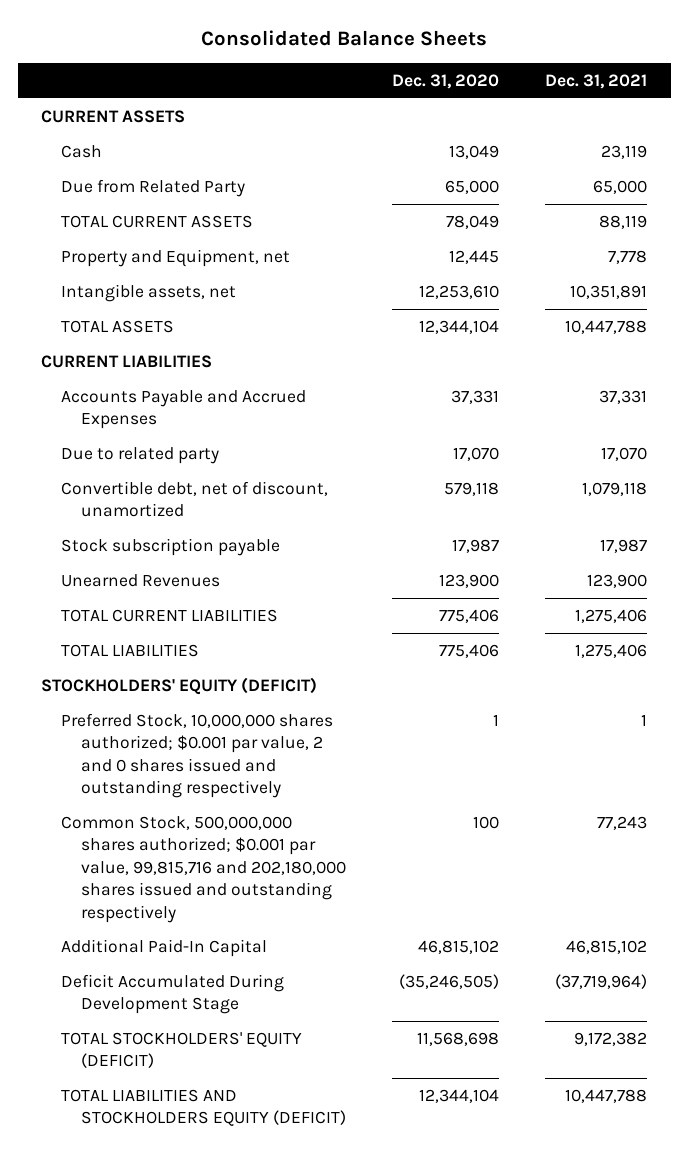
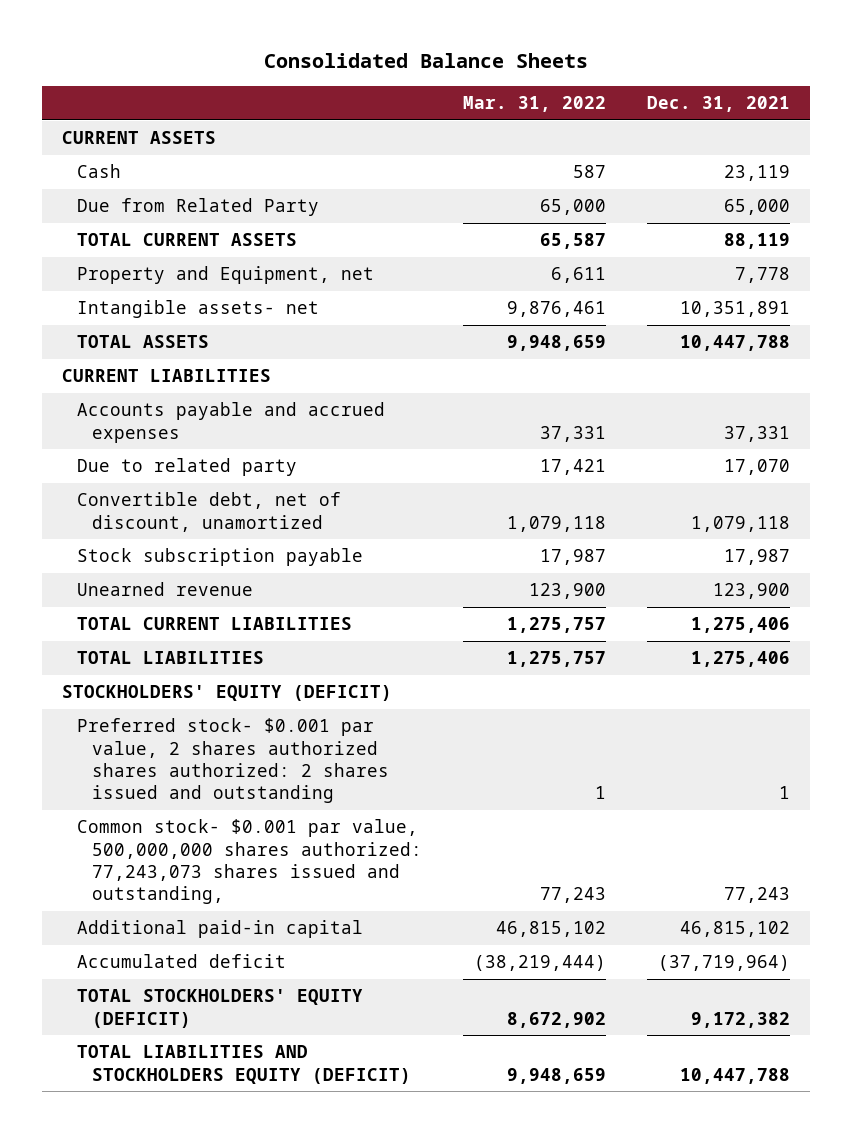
- | Dec. 31, 2020 | Dec. 31, 2021
+ | Mar. 31, 2022 | Dec. 31, 2021
- Intangible assets, net | 12,253,610 | 10,351,891
+ Intangible assets- net | 9,876,461 | 10,351,891
- Accounts Payable and Accrued Expenses | 37,331 | 37,331
+ Accounts payable and accrued expenses | 37,331 | 37,331
- Unearned Revenues | 123,900 | 123,900
+ Unearned revenue | 123,900 | 123,900
- Preferred Stock, 10,000,000 shares authorized; $0.001 par value, 2 and 0 shares issued and outstanding respectively | 1 | 1
- Common Stock, 500,000,000 shares authorized; $0.001 par value, 99,815,716 and 202,180,000 shares issued and outstanding respectively | 100 | 77,243
- Additional Paid-In Capital | 46,815,102 | 46,815,102
- Deficit Accumulated During Development Stage | (35,246,505) | (37,719,964)
+ Preferred stock- $0.001 par value, 2 shares authorized shares authorized: 2 shares issued and outstanding | 1 | 1
+ Common stock- $0.001 par value, 500,000,000 shares authorized: 77,243,073 shares issued and outstanding, | 77,243 | 77,243
+ Additional paid-in capital | 46,815,102 | 46,815,102
+ Accumulated deficit | (38,219,444) | (37,719,964)

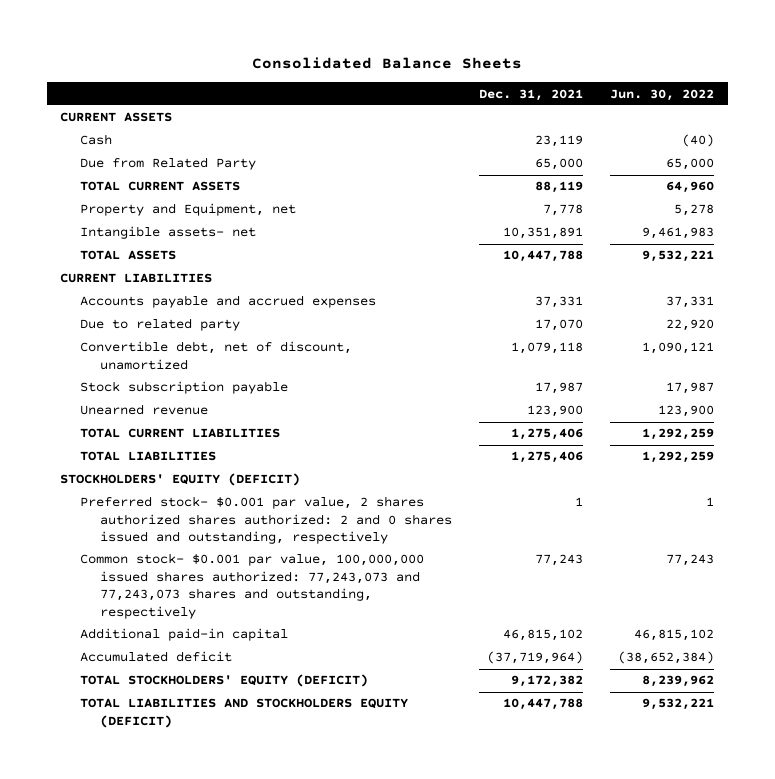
- | Mar. 31, 2022 | Dec. 31, 2021
+ | Dec. 31, 2021 | Jun. 30, 2022
- Preferred stock- $0.001 par value, 2 shares authorized shares authorized: 2 shares issued and outstanding | 1 | 1
- Common stock- $0.001 par value, 500,000,000 shares authorized: 77,243,073 shares issued and outstanding, | 77,243 | 77,243
+ Preferred stock- $0.001 par value, 2 shares authorized shares authorized: 2 and 0 shares issued and outstanding, respectively | 1 | 1
+ Common stock- $0.001 par value, 100,000,000 issued shares authorized: 77,243,073 and 77,243,073 shares and outstanding, respectively | 77,243 | 77,243

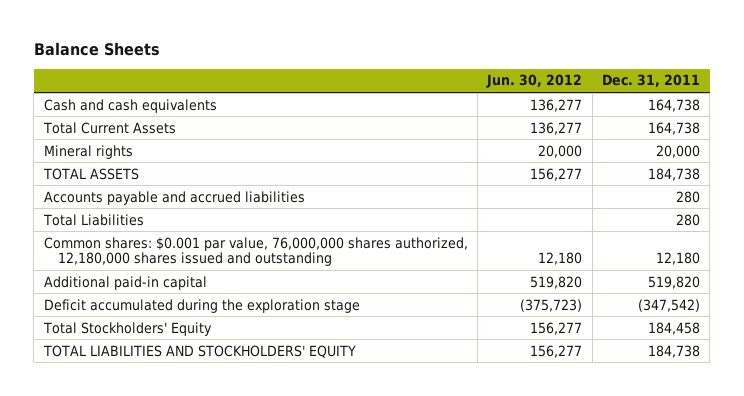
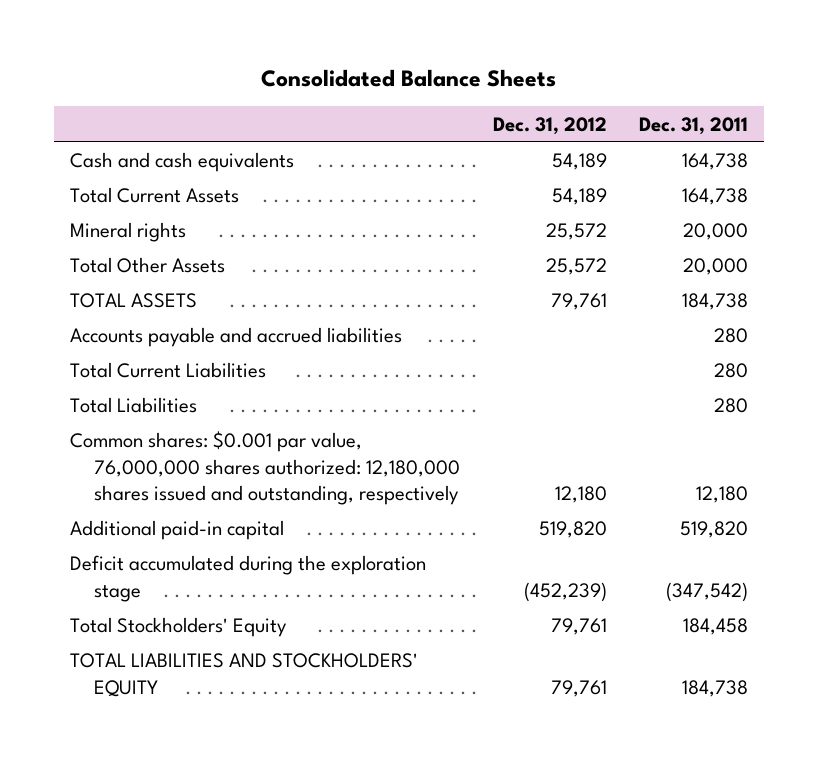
- Balance Sheets
+ Consolidated Balance Sheets
- | Jun. 30, 2012 | Dec. 31, 2011
+ | Dec. 31, 2012 | Dec. 31, 2011
+ Total Other Assets | 25,572 | 20,000
+ Total Current Liabilities | | 280
- Common shares: $0.001 par value, 76,000,000 shares authorized, 12,180,000 shares issued and outstanding | 12,180 | 12,180
+ Common shares: $0.001 par value, 76,000,000 shares authorized: 12,180,000 shares issued and outstanding, respectively | 12,180 | 12,180

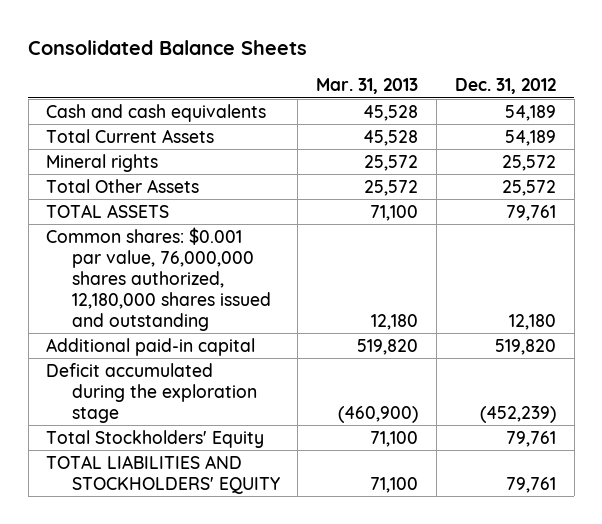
- | Dec. 31, 2012 | Dec. 31, 2011
+ | Mar. 31, 2013 | Dec. 31, 2012
- Accounts payable and accrued liabilities | | 280
- Total Current Liabilities | | 280
- Total Liabilities | | 280
- Common shares: $0.001 par value, 76,000,000 shares authorized: 12,180,000 shares issued and outstanding, respectively | 12,180 | 12,180
+ Common shares: $0.001 par value, 76,000,000 shares authorized, 12,180,000 shares issued and outstanding | 12,180 | 12,180

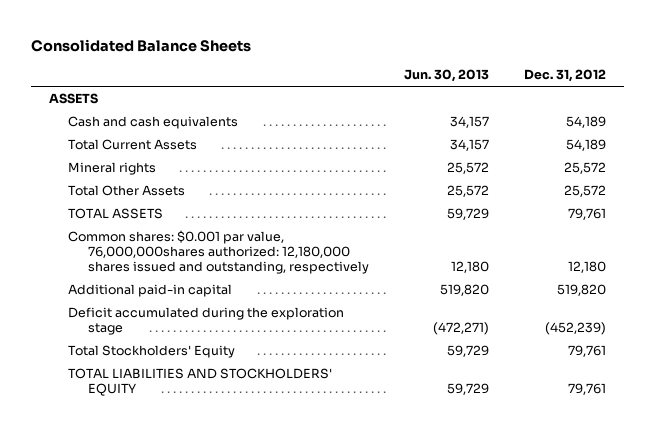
- | Mar. 31, 2013 | Dec. 31, 2012
+ | Jun. 30, 2013 | Dec. 31, 2012
+ ASSETS
- Common shares: $0.001 par value, 76,000,000 shares authorized, 12,180,000 shares issued and outstanding | 12,180 | 12,180
+ Common shares: $0.001 par value, 76,000,000shares authorized: 12,180,000 shares issued and outstanding, respectively | 12,180 | 12,180

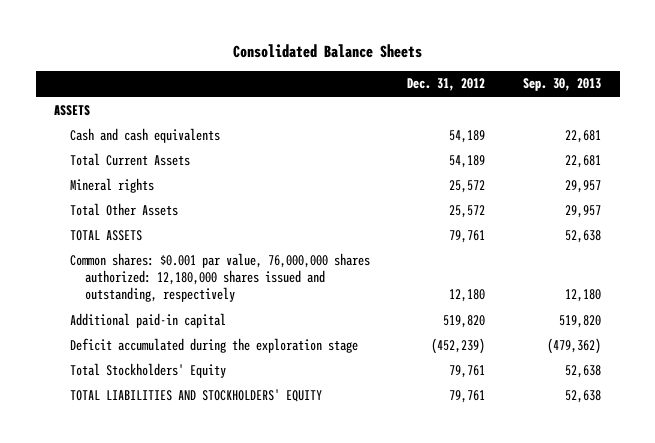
- | Jun. 30, 2013 | Dec. 31, 2012
+ | Dec. 31, 2012 | Sep. 30, 2013
- Common shares: $0.001 par value, 76,000,000shares authorized: 12,180,000 shares issued and outstanding, respectively | 12,180 | 12,180
+ Common shares: $0.001 par value, 76,000,000 shares authorized: 12,180,000 shares issued and outstanding, respectively | 12,180 | 12,180

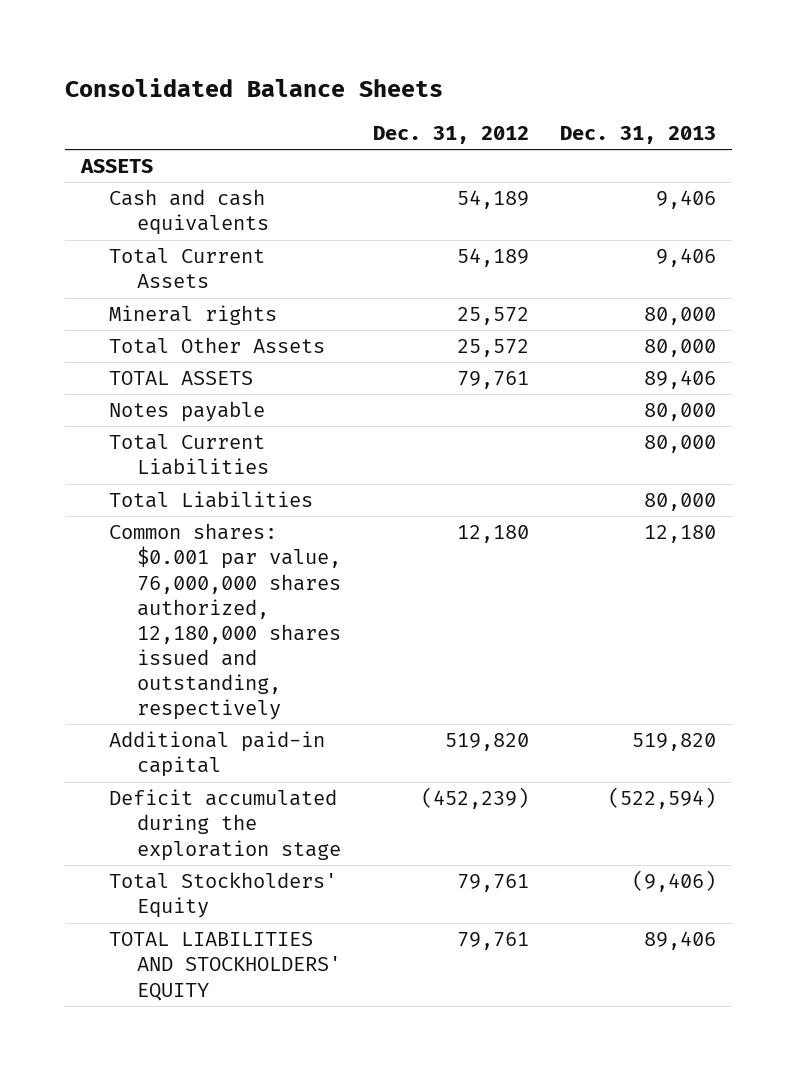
- | Dec. 31, 2012 | Sep. 30, 2013
+ | Dec. 31, 2012 | Dec. 31, 2013
- Common shares: $0.001 par value, 76,000,000 shares authorized: 12,180,000 shares issued and outstanding, respectively | 12,180 | 12,180
+ Notes payable | | 80,000
+ Total Current Liabilities | | 80,000
+ Total Liabilities | | 80,000
+ Common shares: $0.001 par value, 76,000,000 shares authorized, 12,180,000 shares issued and outstanding, respectively | 12,180 | 12,180

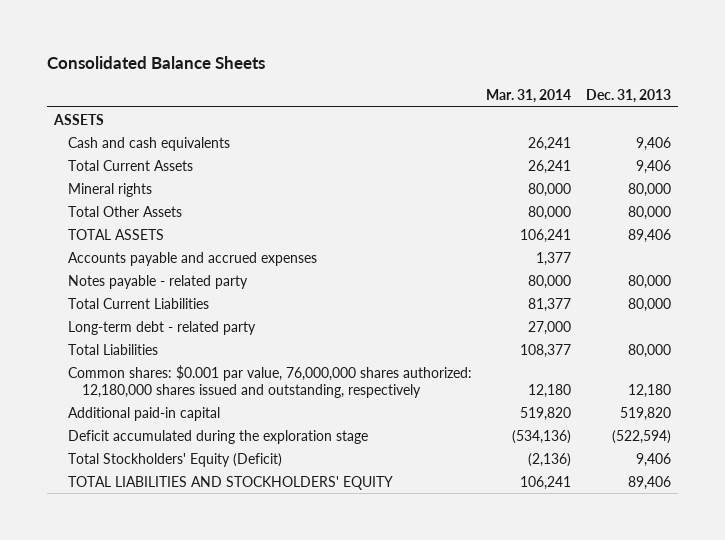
- | Dec. 31, 2012 | Dec. 31, 2013
+ | Mar. 31, 2014 | Dec. 31, 2013
- Notes payable | | 80,000
+ Accounts payable and accrued expenses | 1,377 |
+ Notes payable - related party | 80,000 | 80,000
+ Long-term debt - related party | 27,000 |
- Common shares: $0.001 par value, 76,000,000 shares authorized, 12,180,000 shares issued and outstanding, respectively | 12,180 | 12,180
+ Common shares: $0.001 par value, 76,000,000 shares authorized: 12,180,000 shares issued and outstanding, respectively | 12,180 | 12,180
- Total Stockholders' Equity | 79,761 | (9,406)
+ Total Stockholders' Equity (Deficit) | (2,136) | 9,406

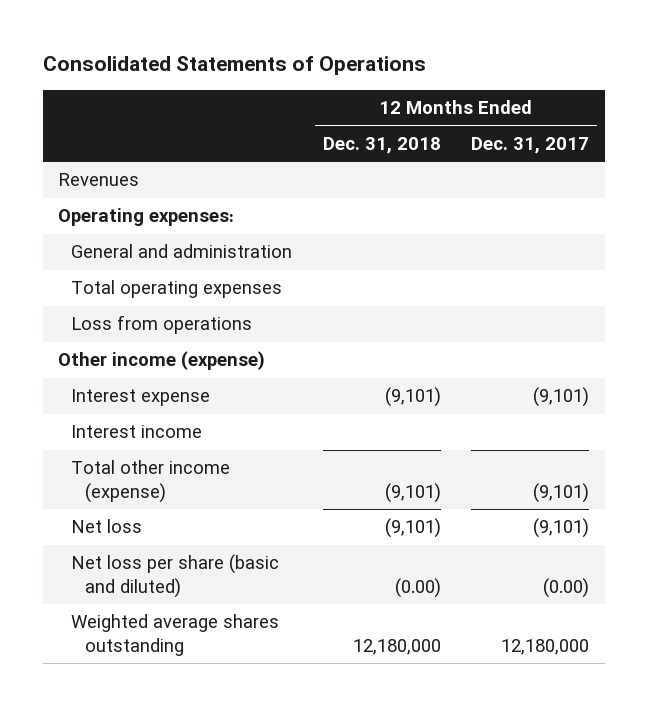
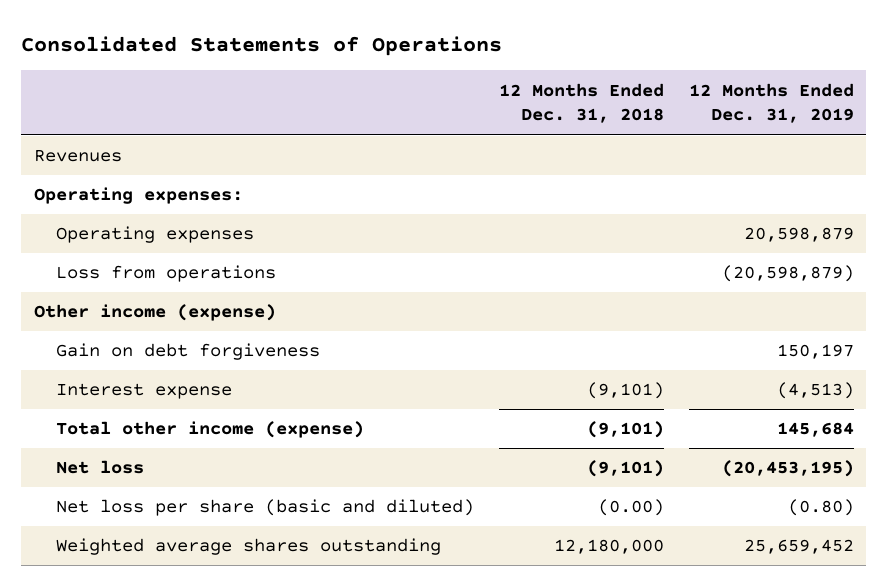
- | 12 Months Ended Dec. 31, 2018 | 12 Months Ended Dec. 31, 2017
+ | 12 Months Ended Dec. 31, 2018 | 12 Months Ended Dec. 31, 2019
- General and administration
- Total operating expenses
+ Operating expenses | | 20,598,879
+ Gain on debt forgiveness | | 150,197
- Interest income

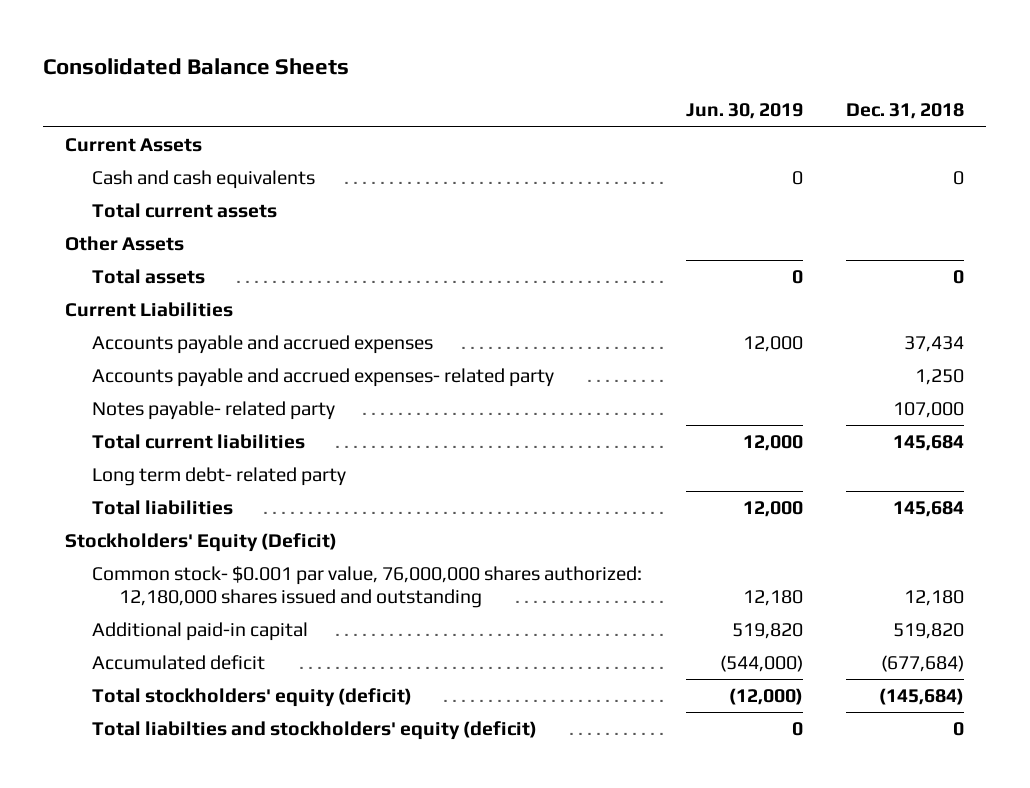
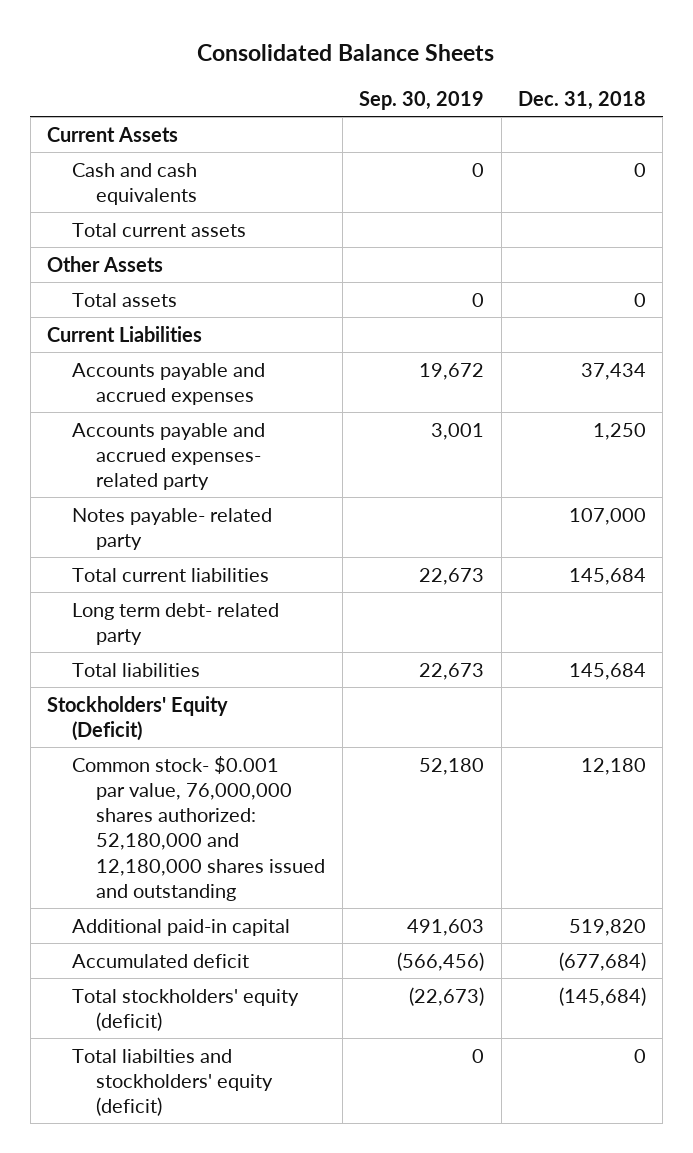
- | Jun. 30, 2019 | Dec. 31, 2018
+ | Sep. 30, 2019 | Dec. 31, 2018
- Common stock- $0.001 par value, 76,000,000 shares authorized: 12,180,000 shares issued and outstanding | 12,180 | 12,180
+ Common stock- $0.001 par value, 76,000,000 shares authorized: 52,180,000 and 12,180,000 shares issued and outstanding | 52,180 | 12,180

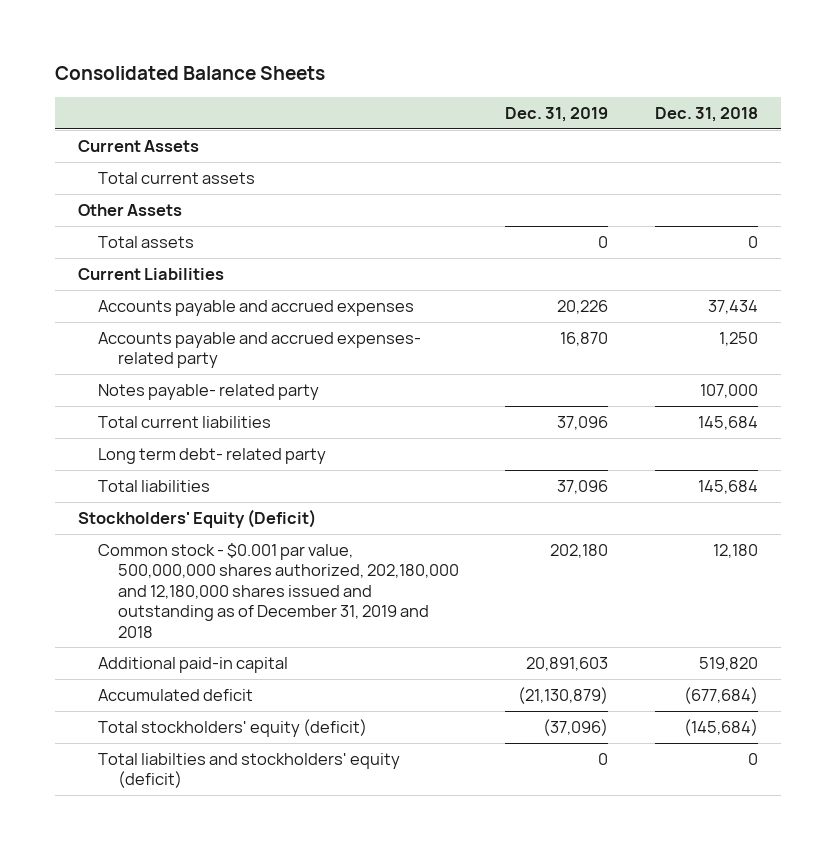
- | Sep. 30, 2019 | Dec. 31, 2018
+ | Dec. 31, 2019 | Dec. 31, 2018
- Cash and cash equivalents | 0 | 0
- Common stock- $0.001 par value, 76,000,000 shares authorized: 52,180,000 and 12,180,000 shares issued and outstanding | 52,180 | 12,180
+ Common stock - $0.001 par value, 500,000,000 shares authorized, 202,180,000 and 12,180,000 shares issued and outstanding as of December 31, 2019 and 2018 | 202,180 | 12,180

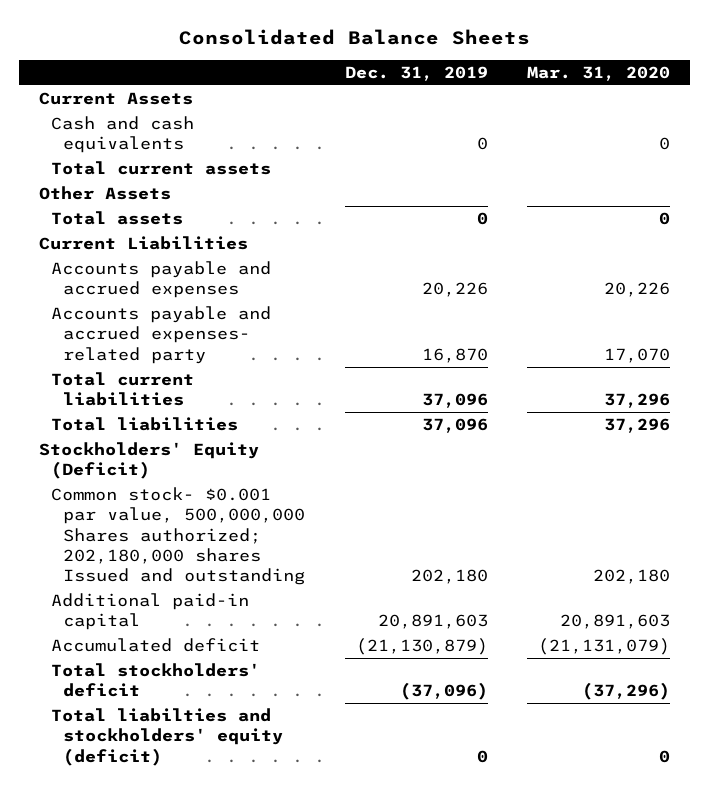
- | Dec. 31, 2019 | Dec. 31, 2018
+ | Dec. 31, 2019 | Mar. 31, 2020
+ Cash and cash equivalents | 0 | 0
- Notes payable- related party | | 107,000
- Long term debt- related party
- Common stock - $0.001 par value, 500,000,000 shares authorized, 202,180,000 and 12,180,000 shares issued and outstanding as of December 31, 2019 and 2018 | 202,180 | 12,180
+ Common stock- $0.001 par value, 500,000,000 Shares authorized; 202,180,000 shares Issued and outstanding | 202,180 | 202,180
- Total stockholders' equity (deficit) | (37,096) | (145,684)
+ Total stockholders' deficit | (37,096) | (37,296)

